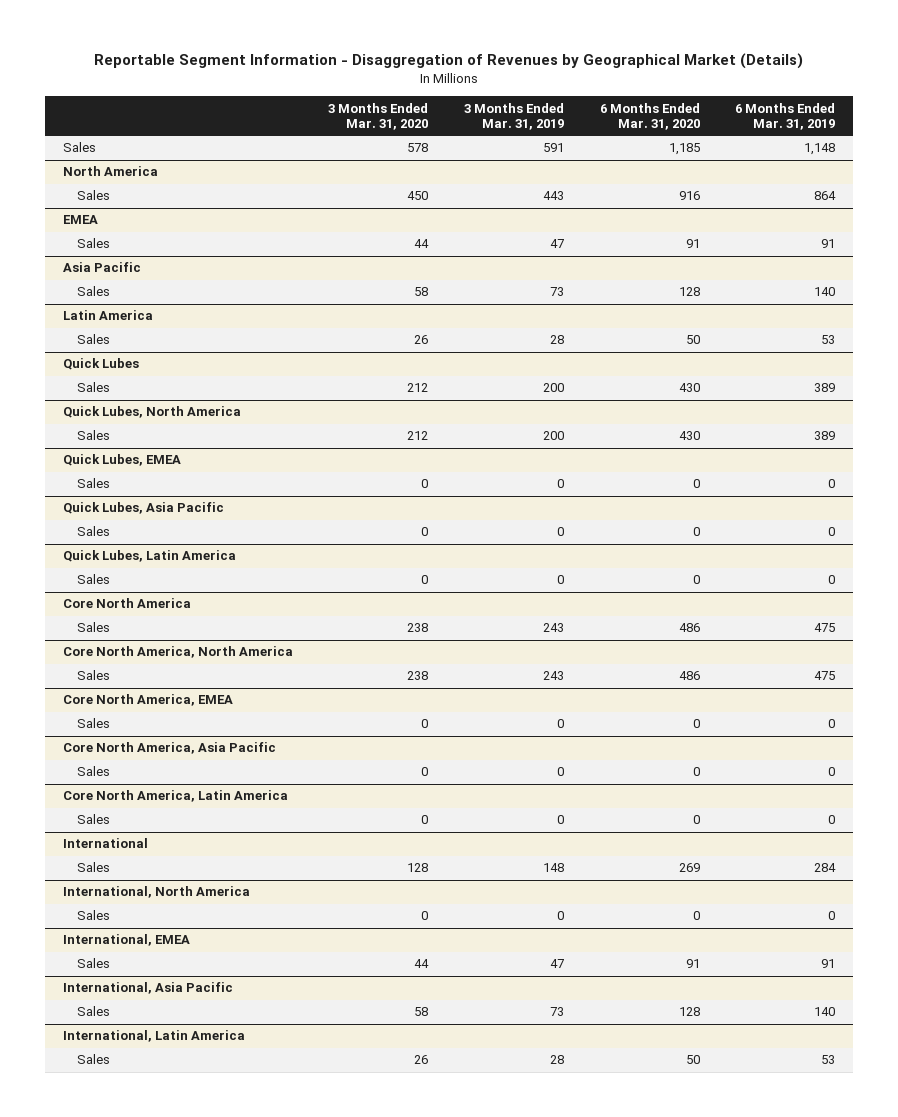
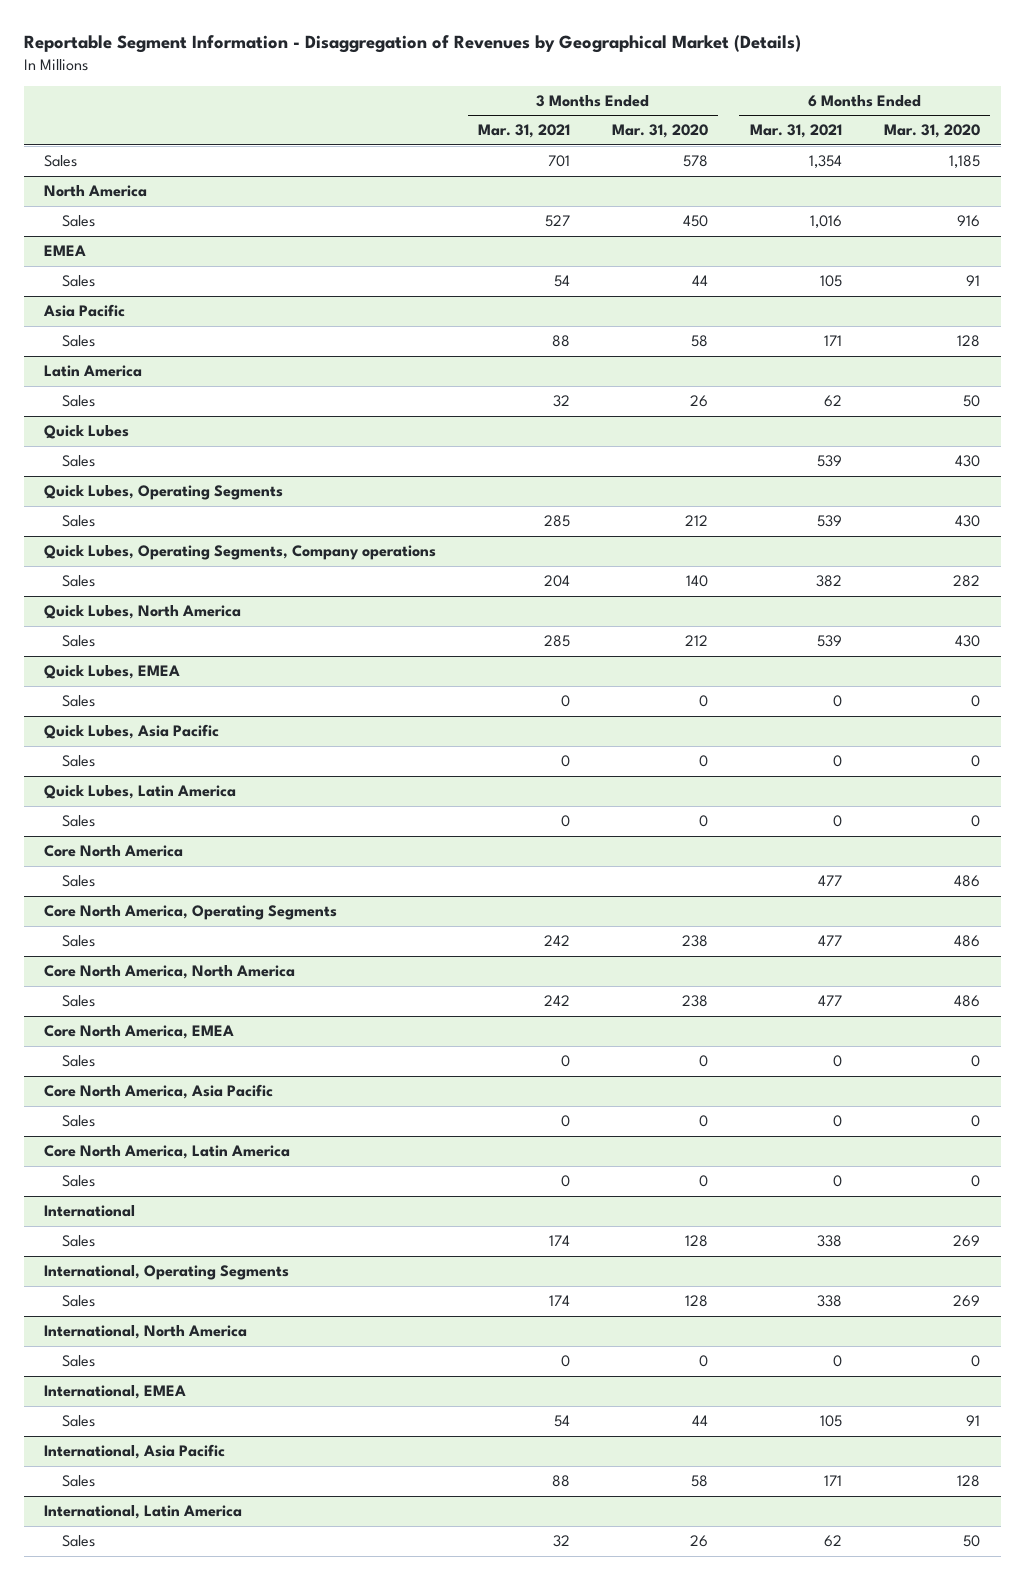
- | 3 Months Ended Mar. 31, 2020 | 3 Months Ended Mar. 31, 2019 | 6 Months Ended Mar. 31, 2020 | 6 Months Ended Mar. 31, 2019
+ | 3 Months Ended Mar. 31, 2021 | 3 Months Ended Mar. 31, 2020 | 6 Months Ended Mar. 31, 2021 | 6 Months Ended Mar. 31, 2020
@ Quick Lubes
+ Sales | | | 539 | 430
+ Quick Lubes, Operating Segments
+ Quick Lubes, Operating Segments, Company operations
+ Sales | 204 | 140 | 382 | 282
@ Core North America
+ Sales | | | 477 | 486
+ Core North America, Operating Segments
+ International, Operating Segments
+ Sales | 174 | 128 | 338 | 269

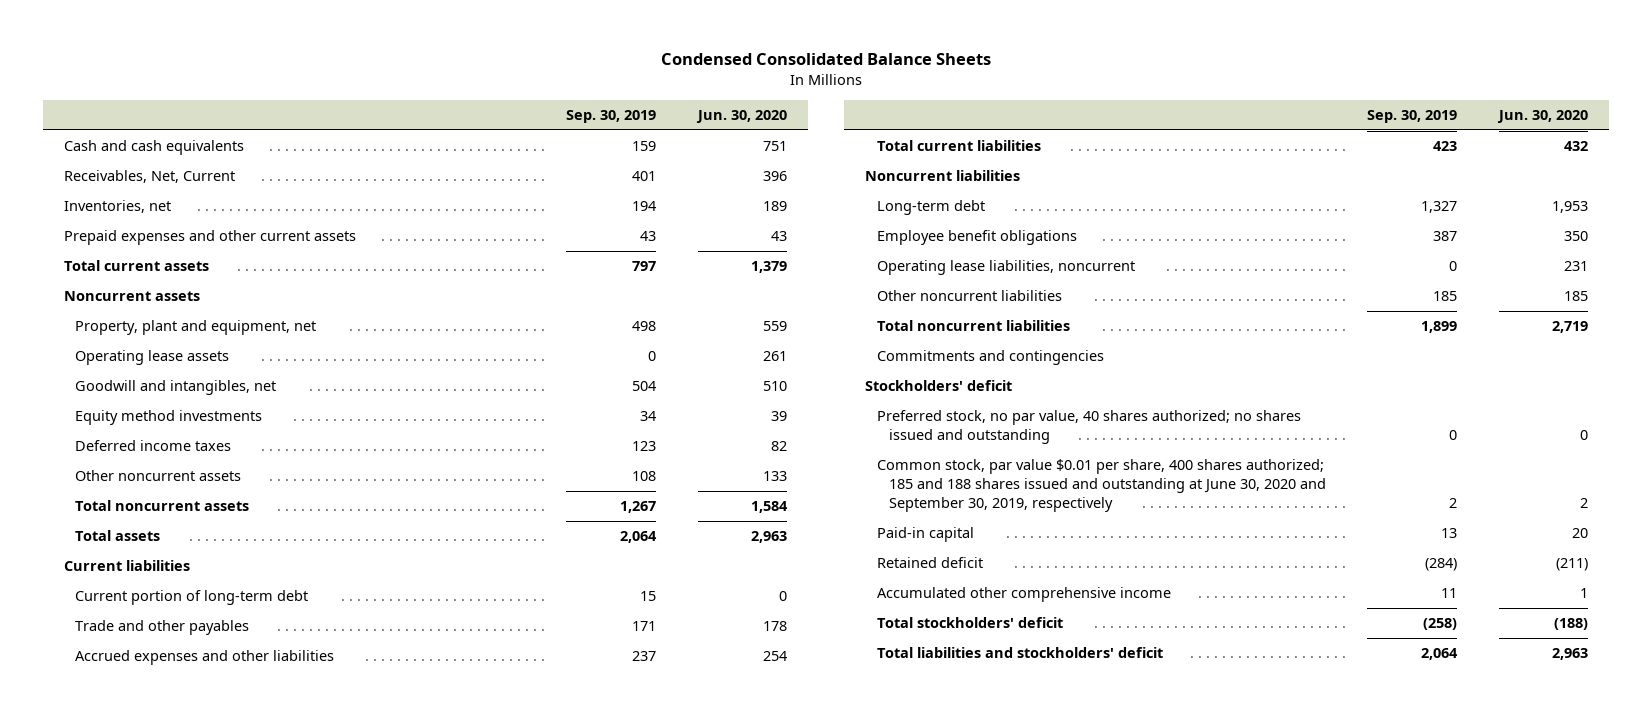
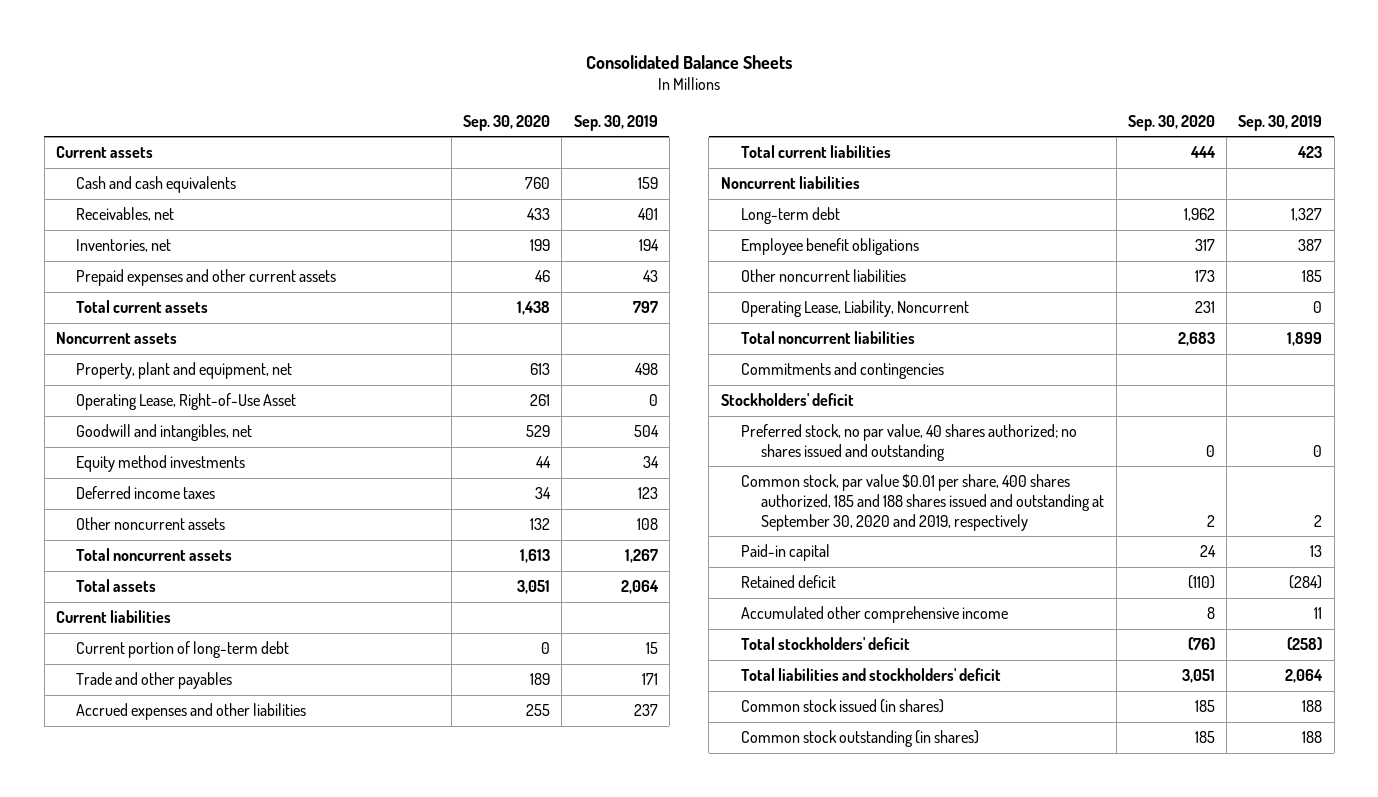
- Condensed Consolidated Balance Sheets
+ Consolidated Balance Sheets
- | Sep. 30, 2019 | Jun. 30, 2020
+ | Sep. 30, 2020 | Sep. 30, 2019
+ Current assets
- Receivables, Net, Current | 401 | 396
+ Receivables, net | 433 | 401
- Operating lease assets | 0 | 261
+ Operating Lease, Right-of-Use Asset | 261 | 0
- Operating lease liabilities, noncurrent | 0 | 231
+ Operating Lease, Liability, Noncurrent | 231 | 0
- Common stock, par value $0.01 per share, 400 shares authorized; 185 and 188 shares issued and outstanding at June 30, 2020 and September 30, 2019, respectively | 2 | 2
+ Common stock, par value $0.01 per share, 400 shares authorized, 185 and 188 shares issued and outstanding at September 30, 2020 and 2019, respectively | 2 | 2
+ Common stock issued (in shares) | 185 | 188
+ Common stock outstanding (in shares) | 185 | 188

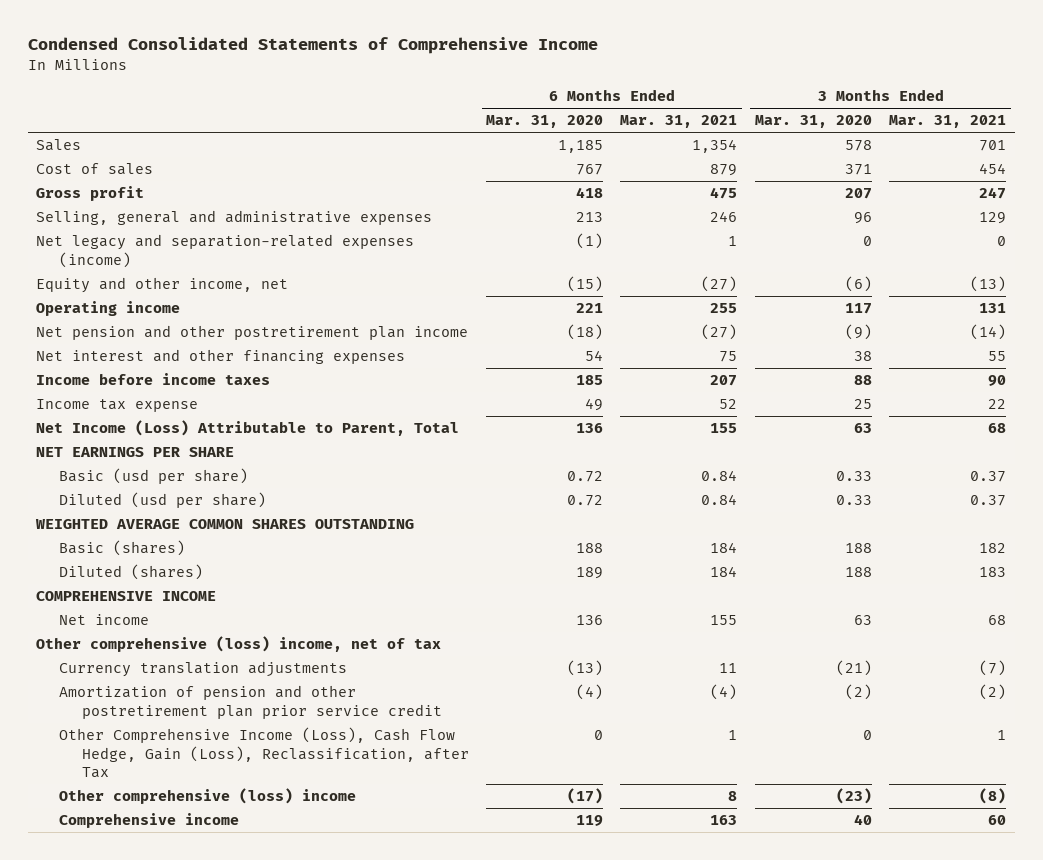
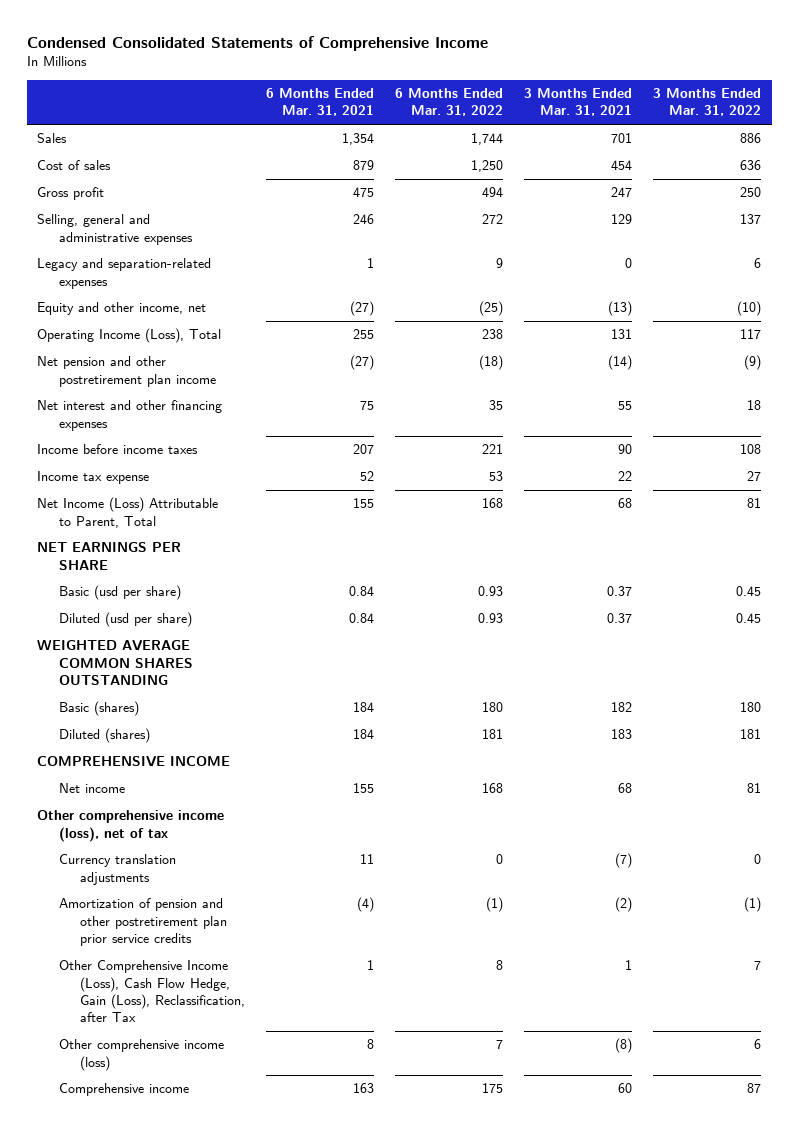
- | 6 Months Ended Mar. 31, 2020 | 6 Months Ended Mar. 31, 2021 | 3 Months Ended Mar. 31, 2020 | 3 Months Ended Mar. 31, 2021
+ | 6 Months Ended Mar. 31, 2021 | 6 Months Ended Mar. 31, 2022 | 3 Months Ended Mar. 31, 2021 | 3 Months Ended Mar. 31, 2022
- Net legacy and separation-related expenses (income) | (1) | 1 | 0 | 0
+ Legacy and separation-related expenses | 1 | 9 | 0 | 6
- Operating income | 221 | 255 | 117 | 131
+ Operating Income (Loss), Total | 255 | 238 | 131 | 117
- Other comprehensive (loss) income, net of tax
+ Other comprehensive income (loss), net of tax
- Amortization of pension and other postretirement plan prior service credit | (4) | (4) | (2) | (2)
+ Amortization of pension and other postretirement plan prior service credits | (4) | (1) | (2) | (1)
- Other comprehensive (loss) income | (17) | 8 | (23) | (8)
+ Other comprehensive income (loss) | 8 | 7 | (8) | 6

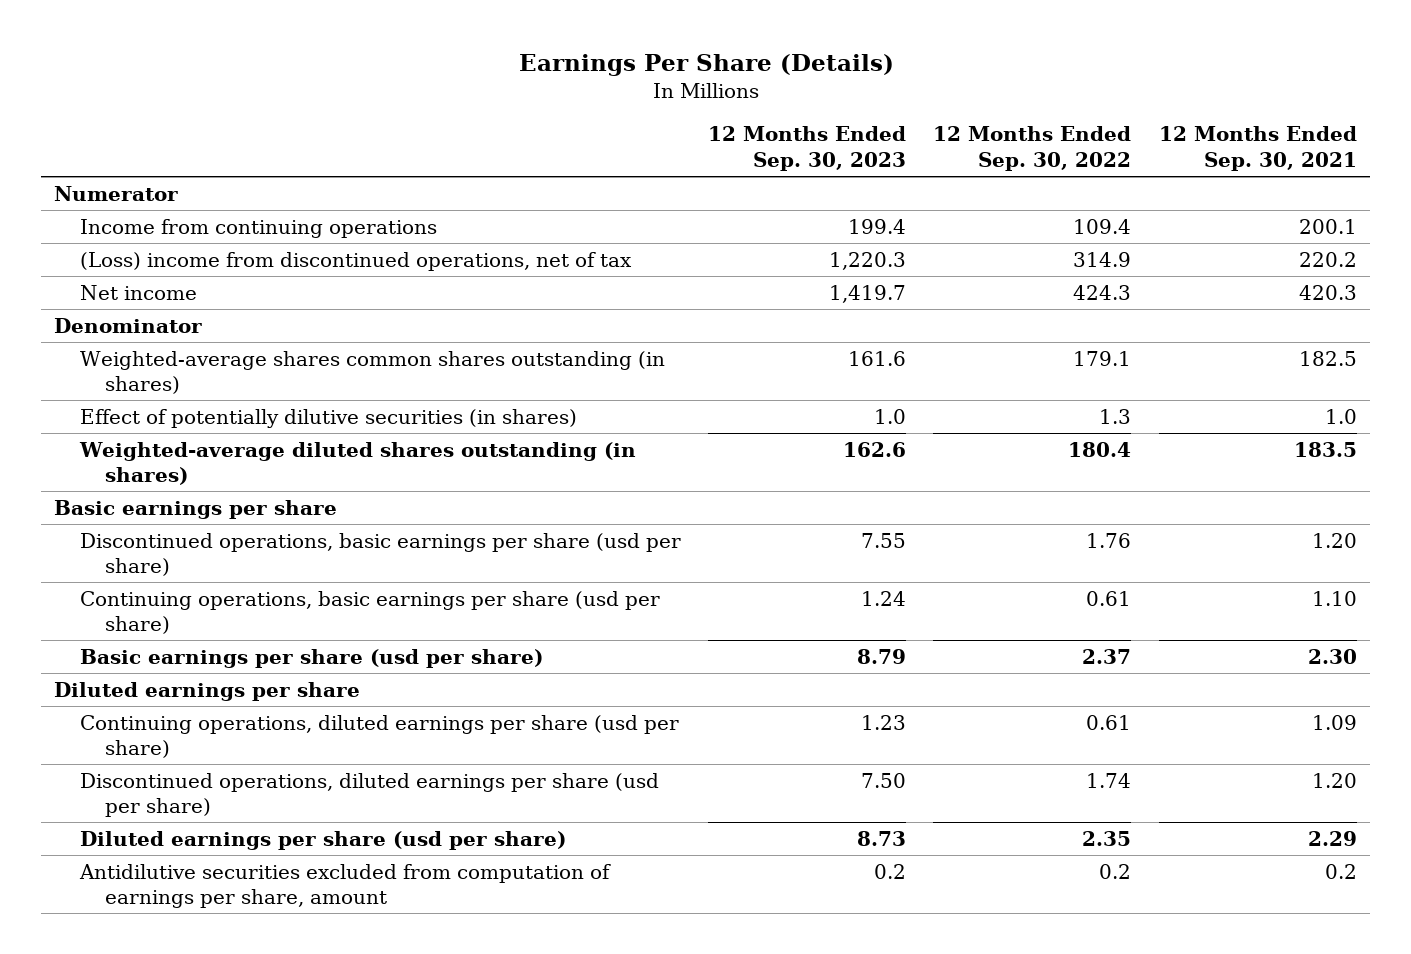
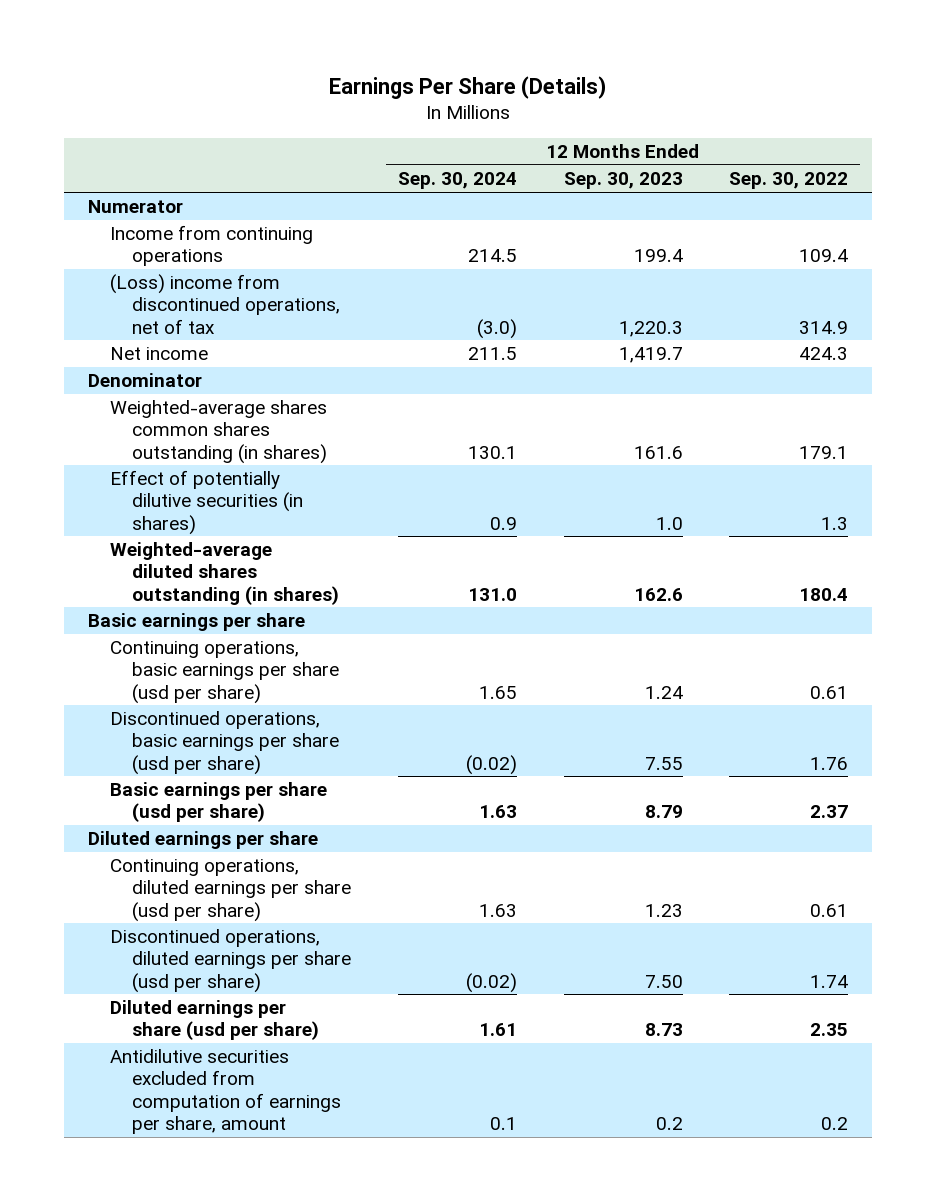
- | 12 Months Ended Sep. 30, 2023 | 12 Months Ended Sep. 30, 2022 | 12 Months Ended Sep. 30, 2021
+ | 12 Months Ended Sep. 30, 2024 | 12 Months Ended Sep. 30, 2023 | 12 Months Ended Sep. 30, 2022
moved down: Discontinued operations, basic earnings per share (usd per share) | (0.02) | 7.55 | 1.76

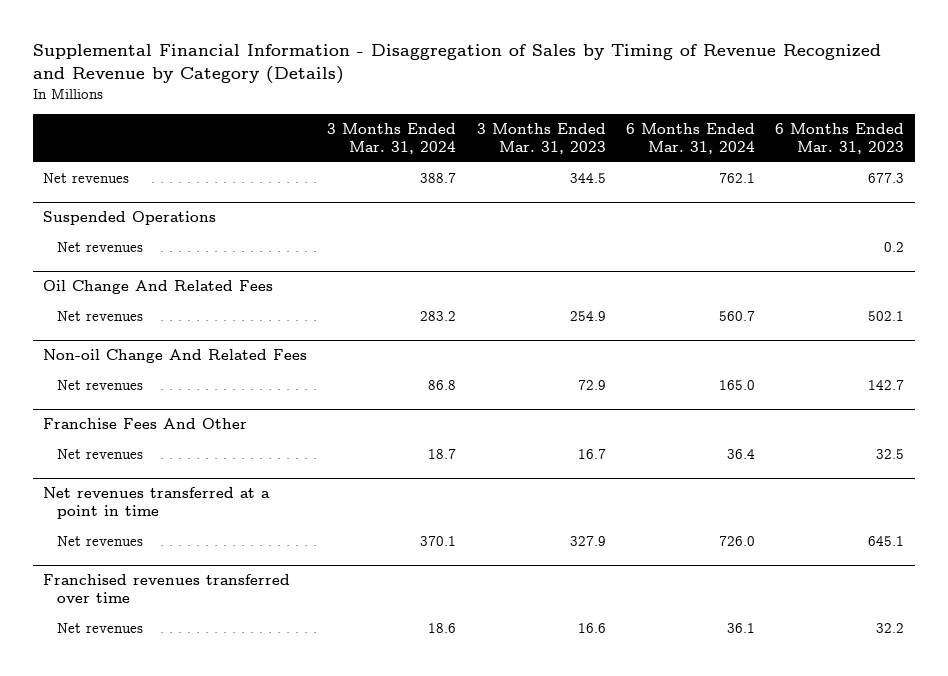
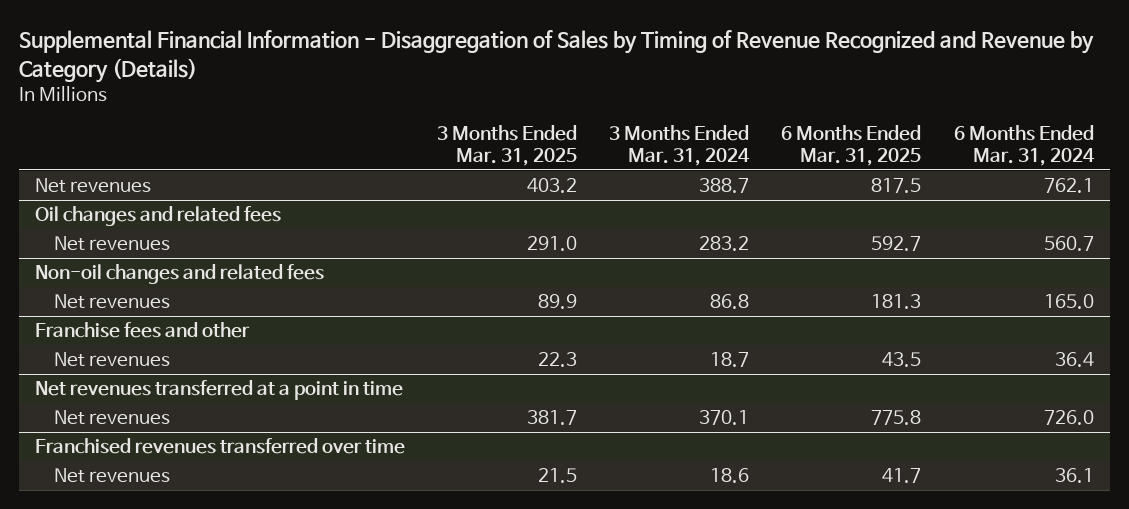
- | 3 Months Ended Mar. 31, 2024 | 3 Months Ended Mar. 31, 2023 | 6 Months Ended Mar. 31, 2024 | 6 Months Ended Mar. 31, 2023
+ | 3 Months Ended Mar. 31, 2025 | 3 Months Ended Mar. 31, 2024 | 6 Months Ended Mar. 31, 2025 | 6 Months Ended Mar. 31, 2024
- Suspended Operations
- Net revenues | | | | 0.2
- Oil Change And Related Fees
+ Oil changes and related fees
- Non-oil Change And Related Fees
+ Non-oil changes and related fees
- Franchise Fees And Other
+ Franchise fees and other

